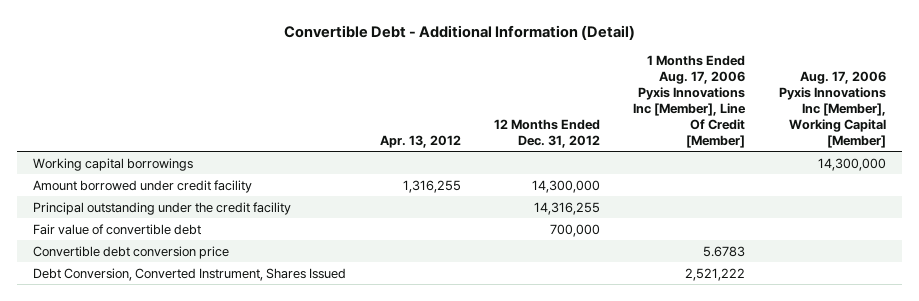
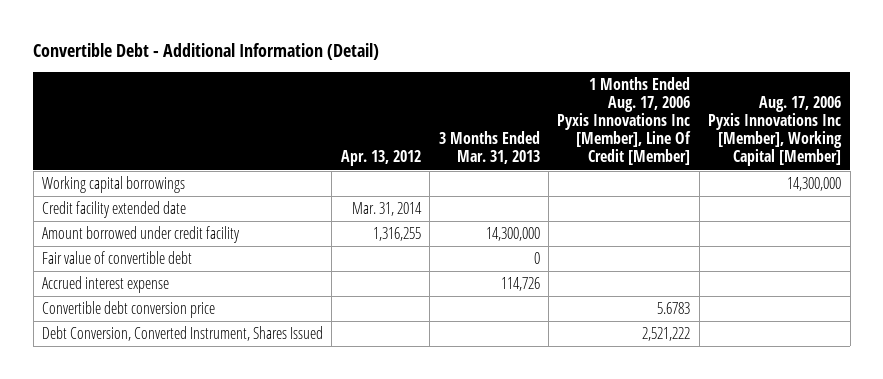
- | Apr. 13, 2012 | 12 Months Ended Dec. 31, 2012 | 1 Months Ended Aug. 17, 2006 Pyxis Innovations Inc [Member], Line Of Credit [Member] | Aug. 17, 2006 Pyxis Innovations Inc [Member], Working Capital [Member]
+ | Apr. 13, 2012 | 3 Months Ended Mar. 31, 2013 | 1 Months Ended Aug. 17, 2006 Pyxis Innovations Inc [Member], Line Of Credit [Member] | Aug. 17, 2006 Pyxis Innovations Inc [Member], Working Capital [Member]
+ Credit facility extended date | Mar. 31, 2014 | | |
- Principal outstanding under the credit facility | | 14,316,255 | |
+ Accrued interest expense | | 114,726 | |

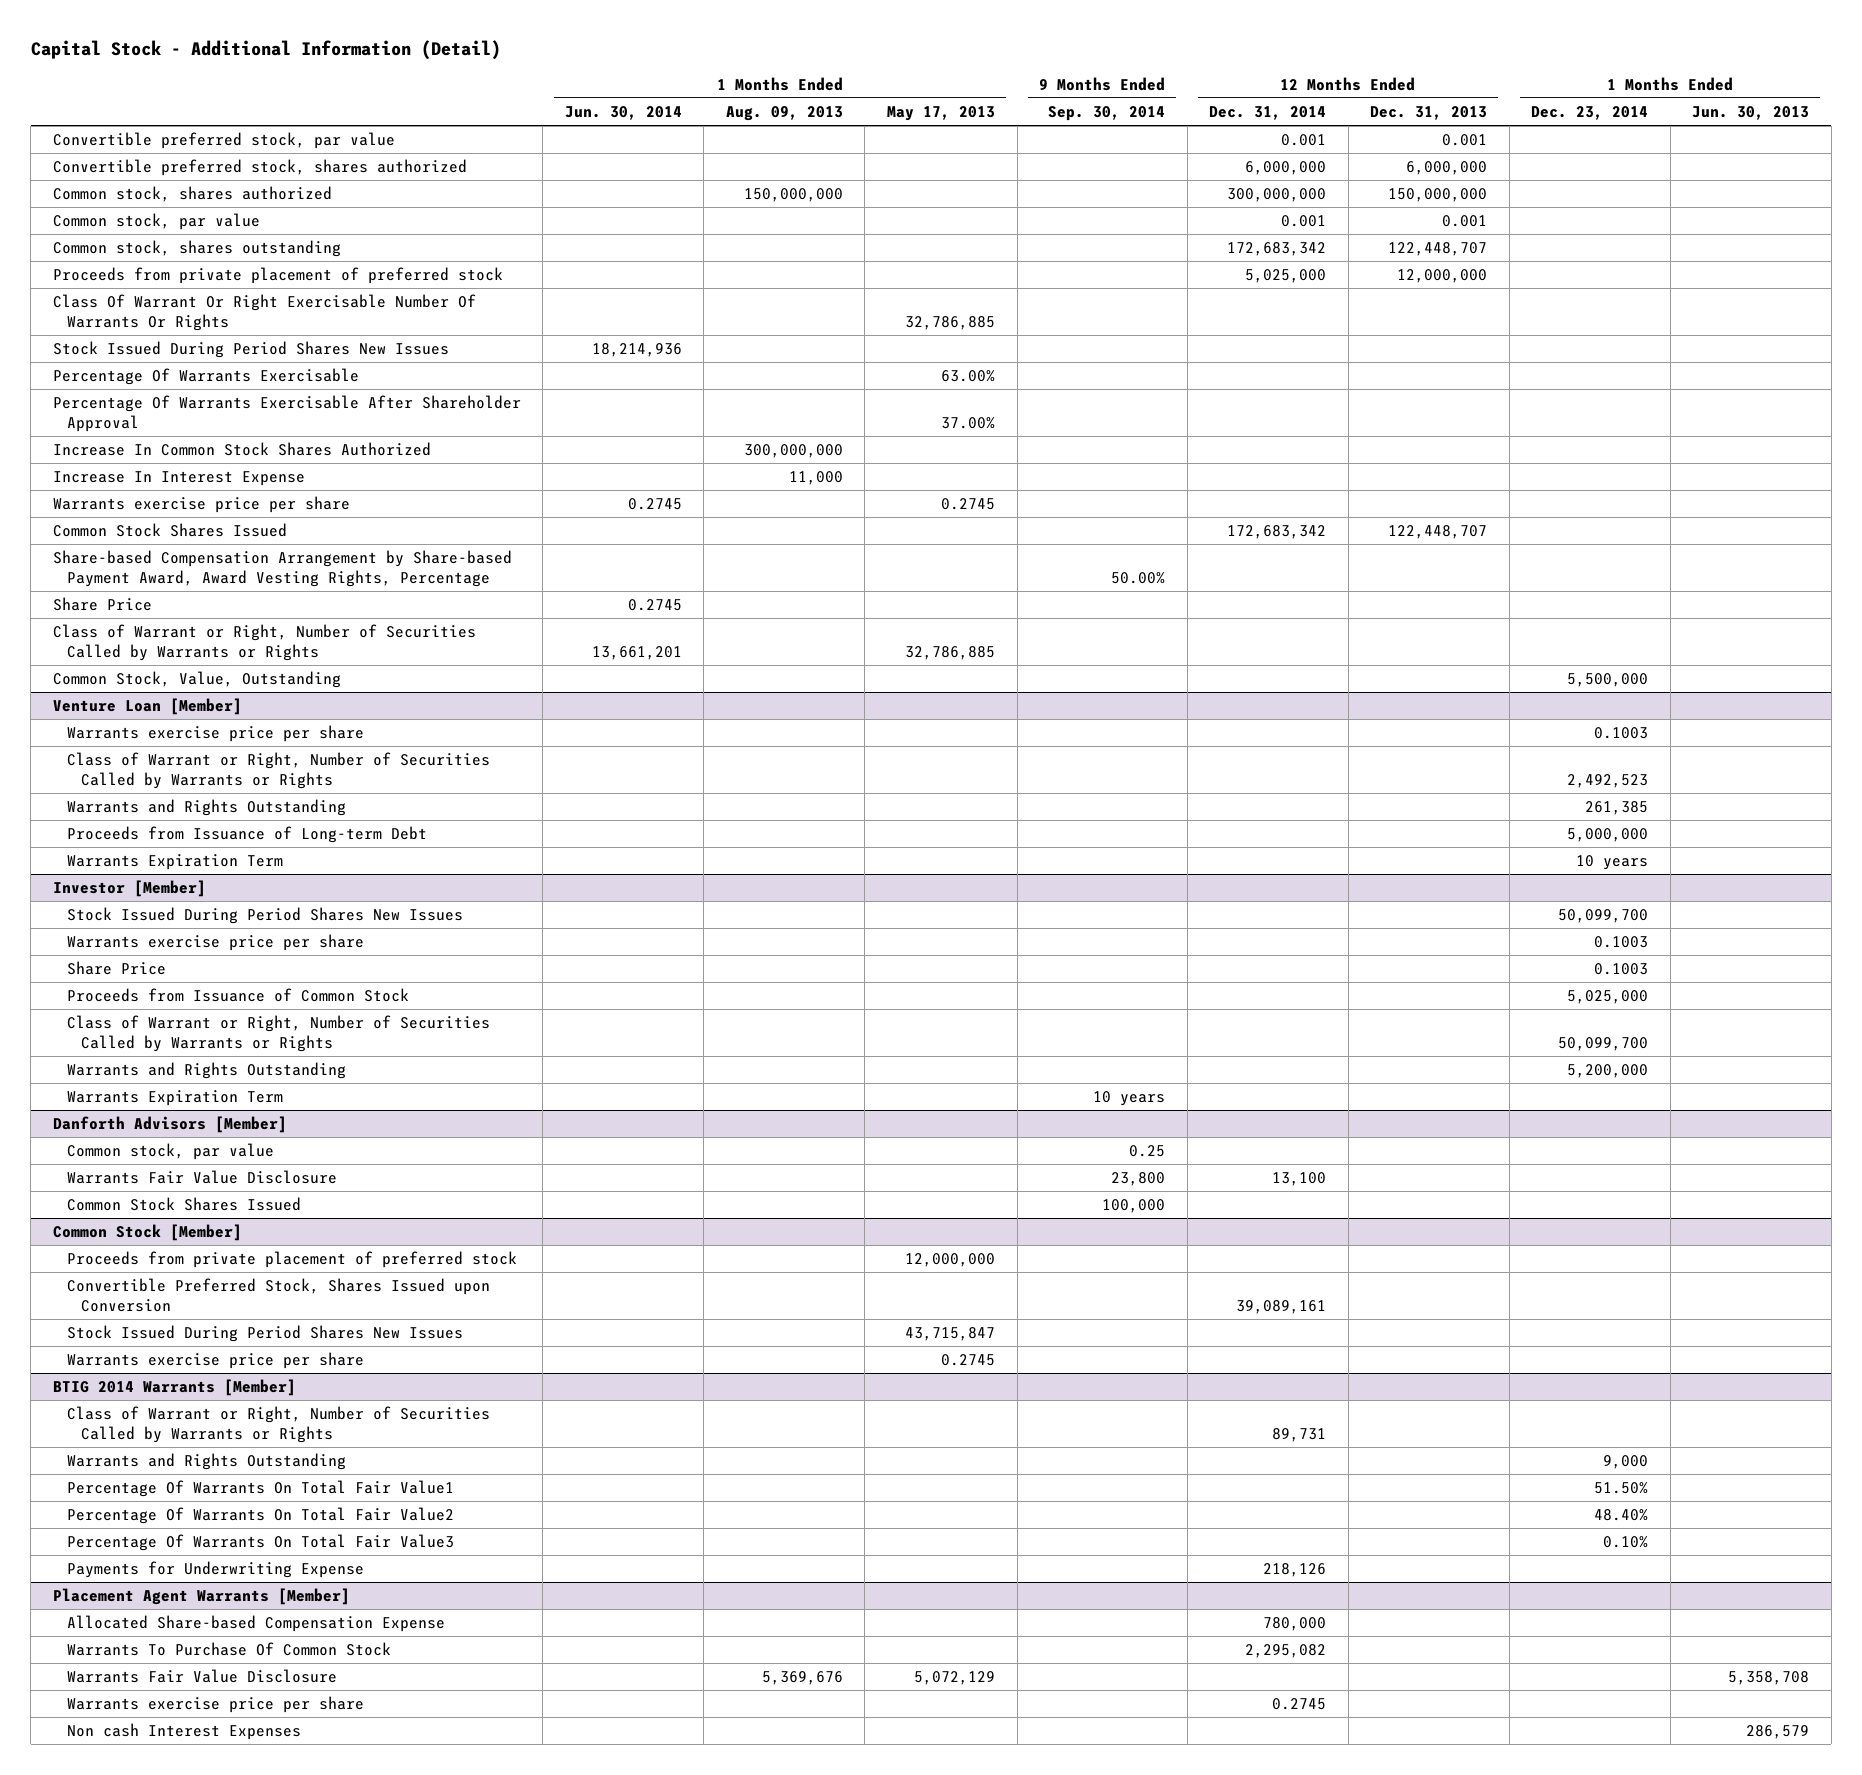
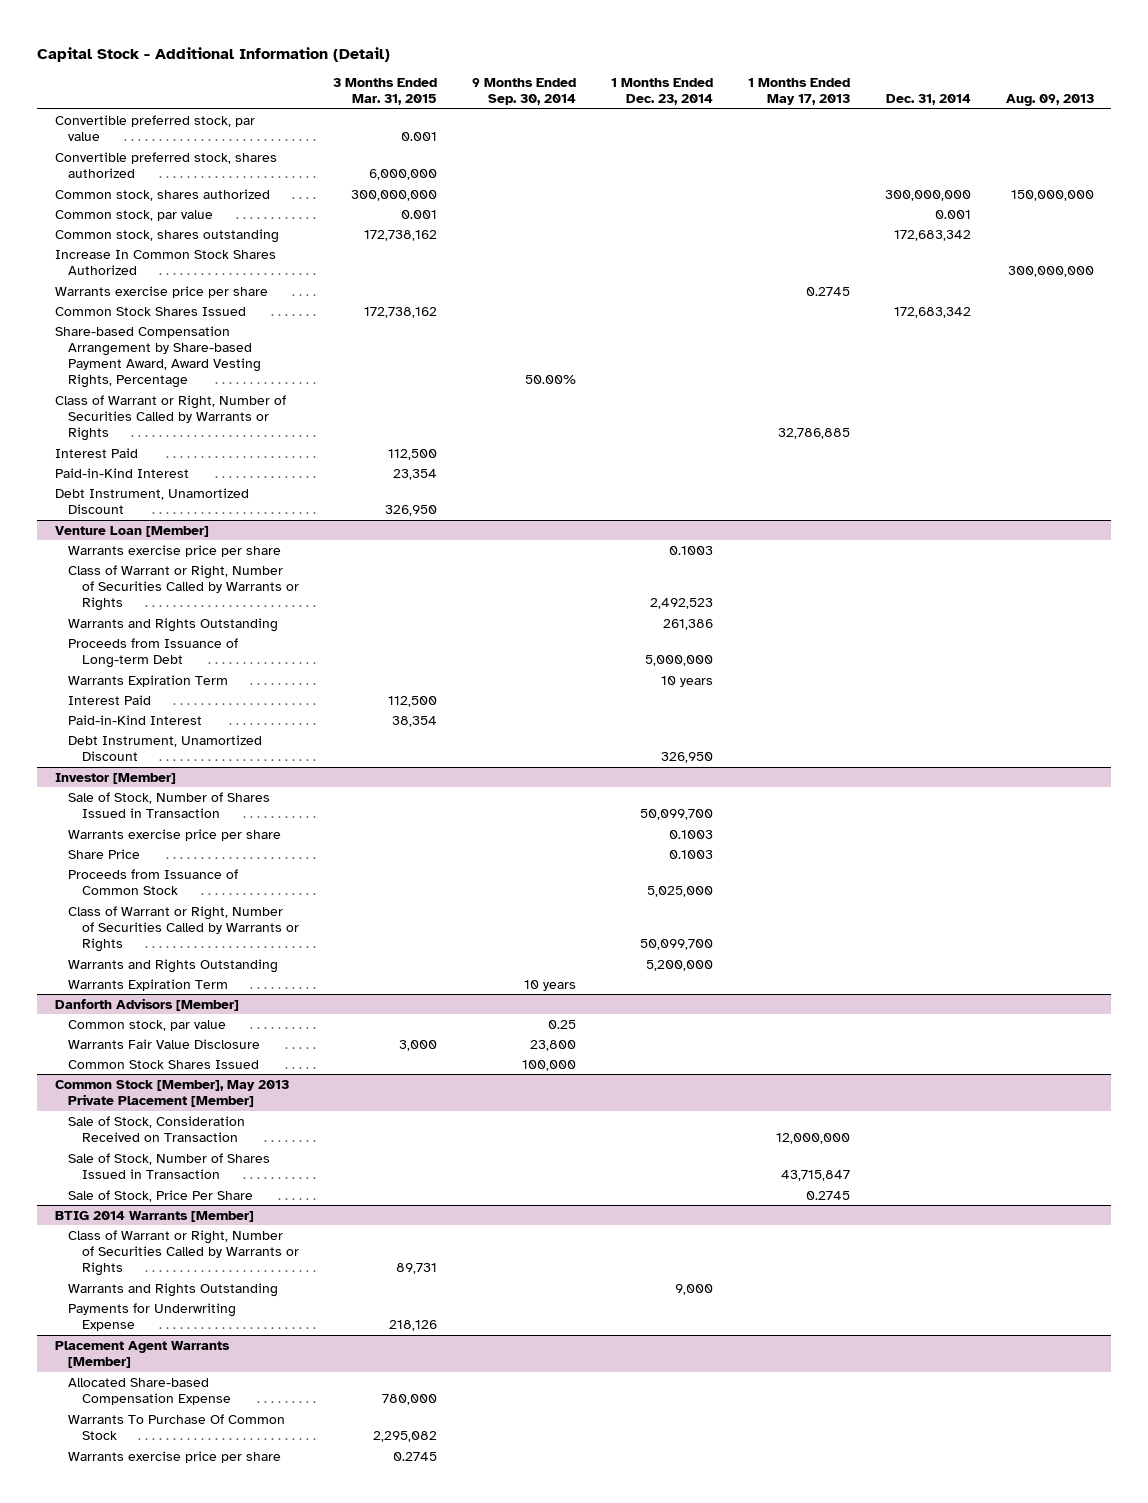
- | 1 Months Ended Jun. 30, 2014 | 1 Months Ended Aug. 09, 2013 | 1 Months Ended May 17, 2013 | 9 Months Ended Sep. 30, 2014 | 12 Months Ended Dec. 31, 2014 | 12 Months Ended Dec. 31, 2013 | 1 Months Ended Dec. 23, 2014 | 1 Months Ended Jun. 30, 2013
+ | 3 Months Ended Mar. 31, 2015 | 9 Months Ended Sep. 30, 2014 | 1 Months Ended Dec. 23, 2014 | 1 Months Ended May 17, 2013 | Dec. 31, 2014 | Aug. 09, 2013
- Proceeds from private placement of preferred stock | | | | | 5,025,000 | 12,000,000 | |
- Class Of Warrant Or Right Exercisable Number Of Warrants Or Rights | | | 32,786,885 | | | | |
- Stock Issued During Period Shares New Issues | 18,214,936 | | | | | | |
- Percentage Of Warrants Exercisable | | | 63.00% | | | | |
- Percentage Of Warrants Exercisable After Shareholder Approval | | | 37.00% | | | | |
- Increase In Interest Expense | | 11,000 | | | | | |
- Share Price | 0.2745 | | | | | | |
- Common Stock, Value, Outstanding | | | | | | | 5,500,000 |
+ Interest Paid | 112,500 | | | | |
+ Paid-in-Kind Interest | 23,354 | | | | |
+ Debt Instrument, Unamortized Discount | 326,950 | | | | |
@ Venture Loan [Member]
- Warrants and Rights Outstanding | | | | | | | 261,385 |
+ Warrants and Rights Outstanding | | | 261,386 | | |
+ Interest Paid | 112,500 | | | | |
+ Paid-in-Kind Interest | 38,354 | | | | |
+ Debt Instrument, Unamortized Discount | | | 326,950 | | |
@ Investor [Member]
- Stock Issued During Period Shares New Issues | | | | | | | 50,099,700 |
+ Sale of Stock, Number of Shares Issued in Transaction | | | 50,099,700 | | |
- Common Stock [Member]
- Proceeds from private placement of preferred stock | | | 12,000,000 | | | | |
- Convertible Preferred Stock, Shares Issued upon Conversion | | | | | 39,089,161 | | |
- Stock Issued During Period Shares New Issues | | | 43,715,847 | | | | |
- Warrants exercise price per share | | | 0.2745 | | | | |
+ Common Stock [Member], May 2013 Private Placement [Member]
+ Sale of Stock, Consideration Received on Transaction | | | | 12,000,000 | |
+ Sale of Stock, Number of Shares Issued in Transaction | | | | 43,715,847 | |
+ Sale of Stock, Price Per Share | | | | 0.2745 | |
@ BTIG 2014 Warrants [Member]
- Percentage Of Warrants On Total Fair Value1 | | | | | | | 51.50% |
- Percentage Of Warrants On Total Fair Value2 | | | | | | | 48.40% |
- Percentage Of Warrants On Total Fair Value3 | | | | | | | 0.10% |
@ Placement Agent Warrants [Member]
- Warrants Fair Value Disclosure | | 5,369,676 | 5,072,129 | | | | | 5,358,708
- Non cash Interest Expenses | | | | | | | | 286,579

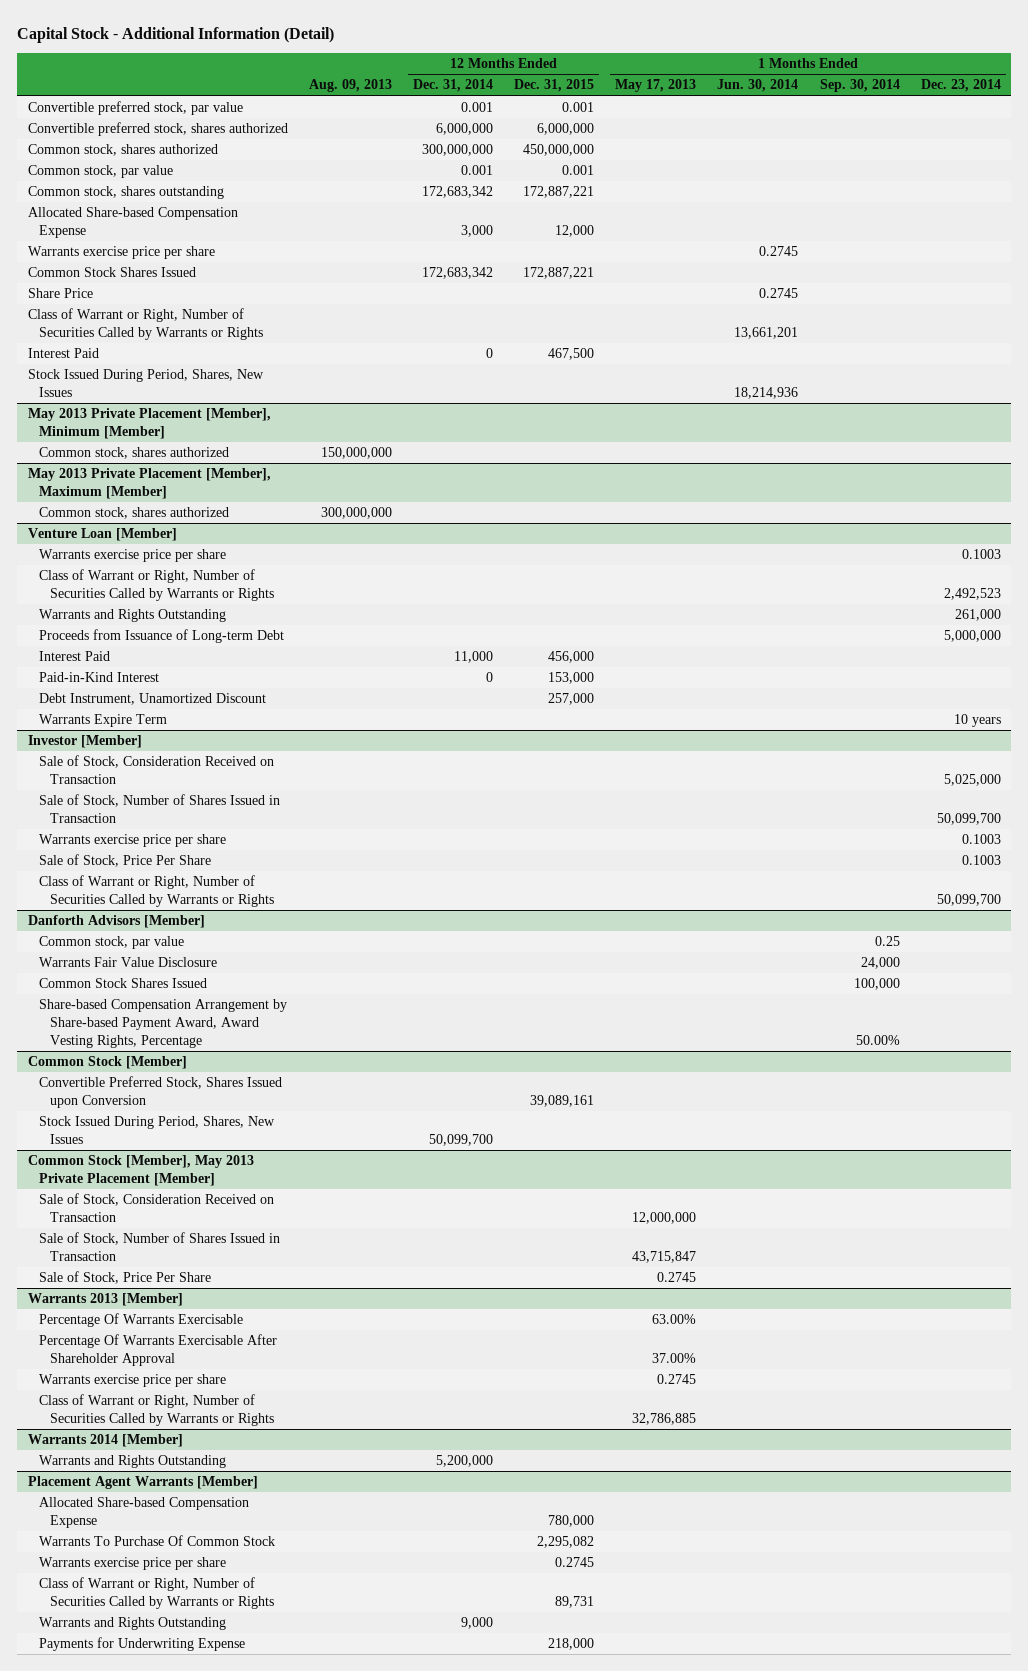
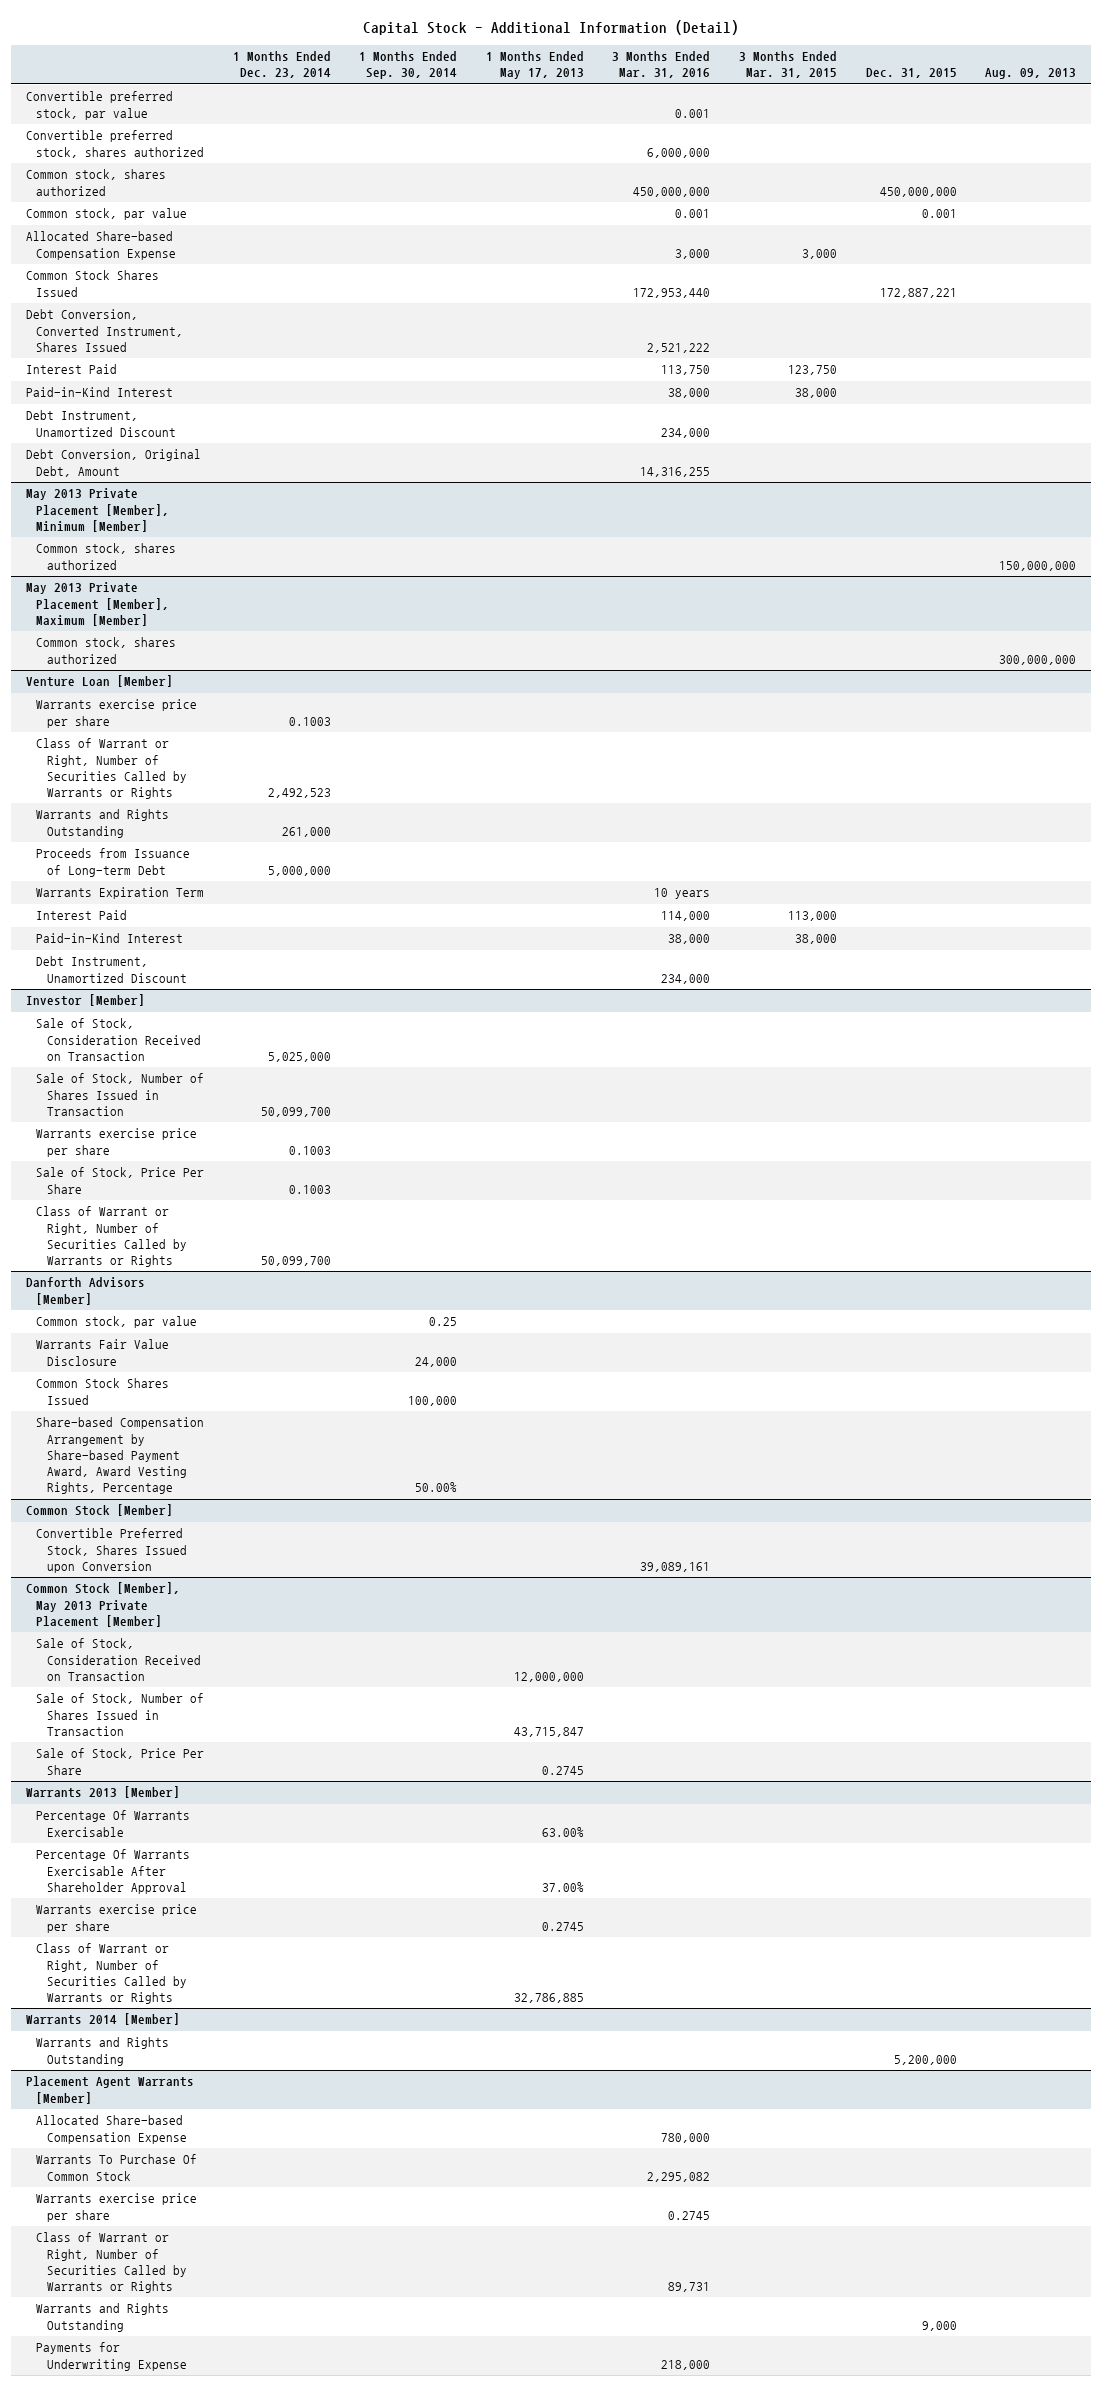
- | Aug. 09, 2013 | 12 Months Ended Dec. 31, 2014 | 12 Months Ended Dec. 31, 2015 | 1 Months Ended May 17, 2013 | 1 Months Ended Jun. 30, 2014 | 1 Months Ended Sep. 30, 2014 | 1 Months Ended Dec. 23, 2014
+ | 1 Months Ended Dec. 23, 2014 | 1 Months Ended Sep. 30, 2014 | 1 Months Ended May 17, 2013 | 3 Months Ended Mar. 31, 2016 | 3 Months Ended Mar. 31, 2015 | Dec. 31, 2015 | Aug. 09, 2013
- Common stock, shares outstanding | | 172,683,342 | 172,887,221 | | | |
- Warrants exercise price per share | | | | | 0.2745 | |
- Share Price | | | | | 0.2745 | |
- Class of Warrant or Right, Number of Securities Called by Warrants or Rights | | | | | 13,661,201 | |
+ Debt Conversion, Converted Instrument, Shares Issued | | | | 2,521,222 | | |
- Stock Issued During Period, Shares, New Issues | | | | | 18,214,936 | |
+ Paid-in-Kind Interest | | | | 38,000 | 38,000 | |
+ Debt Instrument, Unamortized Discount | | | | 234,000 | | |
+ Debt Conversion, Original Debt, Amount | | | | 14,316,255 | | |
@ Venture Loan [Member]
+ Warrants Expiration Term | | | | 10 years | | |
- Warrants Expire Term | | | | | | | 10 years
@ Common Stock [Member]
- Stock Issued During Period, Shares, New Issues | | 50,099,700 | | | | |

